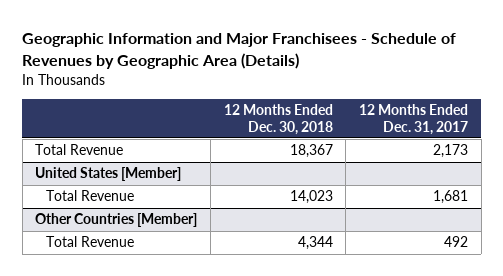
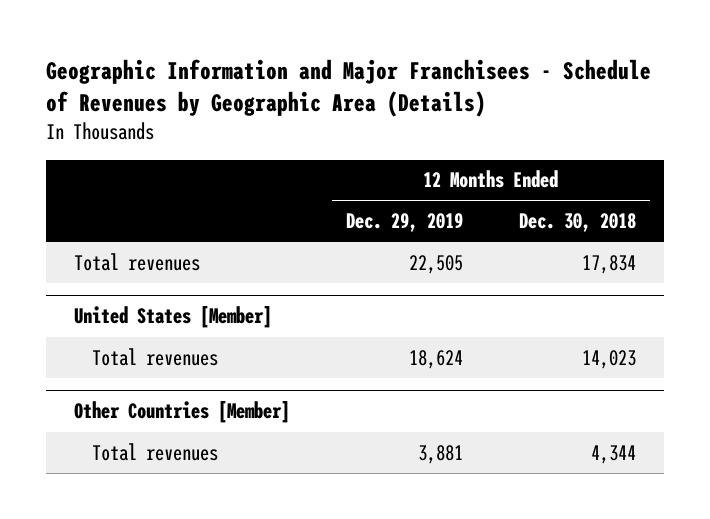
- | 12 Months Ended Dec. 30, 2018 | 12 Months Ended Dec. 31, 2017
+ | 12 Months Ended Dec. 29, 2019 | 12 Months Ended Dec. 30, 2018
- Total Revenue | 18,367 | 2,173
+ Total revenues | 22,505 | 17,834
@ United States [Member]
- Total Revenue | 14,023 | 1,681
+ Total revenues | 18,624 | 14,023
@ Other Countries [Member]
- Total Revenue | 4,344 | 492
+ Total revenues | 3,881 | 4,344

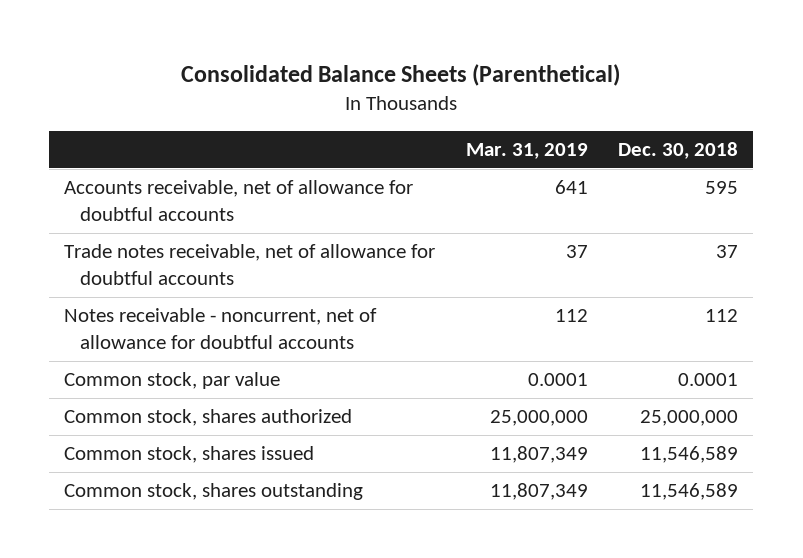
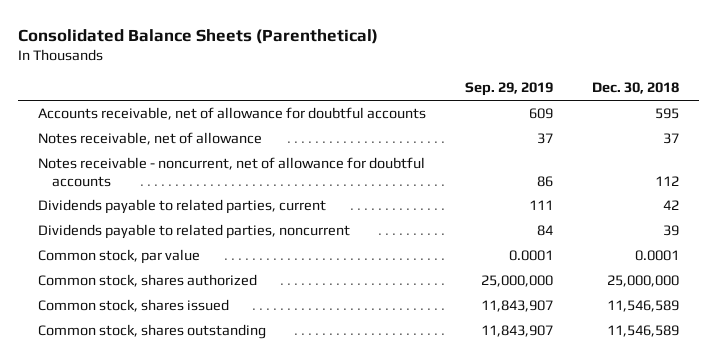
- | Mar. 31, 2019 | Dec. 30, 2018
+ | Sep. 29, 2019 | Dec. 30, 2018
- Trade notes receivable, net of allowance for doubtful accounts | 37 | 37
+ Notes receivable, net of allowance | 37 | 37
+ Dividends payable to related parties, current | 111 | 42
+ Dividends payable to related parties, noncurrent | 84 | 39

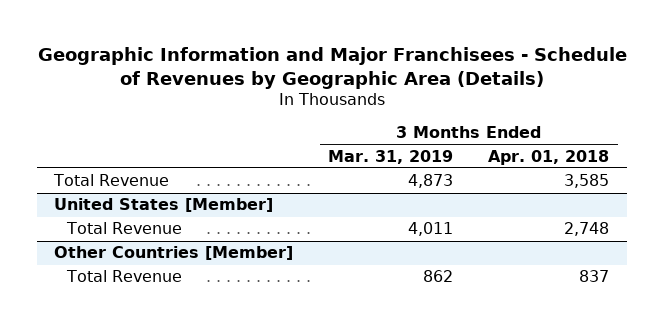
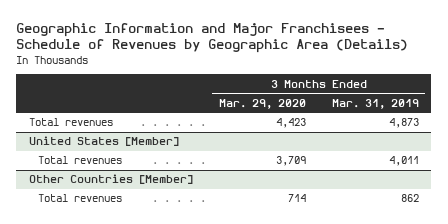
- | 3 Months Ended Mar. 31, 2019 | 3 Months Ended Apr. 01, 2018
+ | 3 Months Ended Mar. 29, 2020 | 3 Months Ended Mar. 31, 2019
- Total Revenue | 4,873 | 3,585
+ Total revenues | 4,423 | 4,873
@ United States [Member]
- Total Revenue | 4,011 | 2,748
+ Total revenues | 3,709 | 4,011
@ Other Countries [Member]
- Total Revenue | 862 | 837
+ Total revenues | 714 | 862

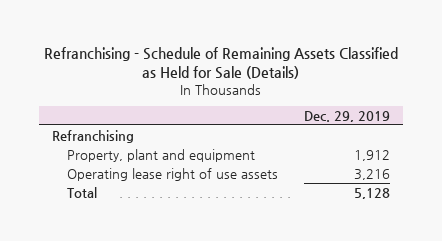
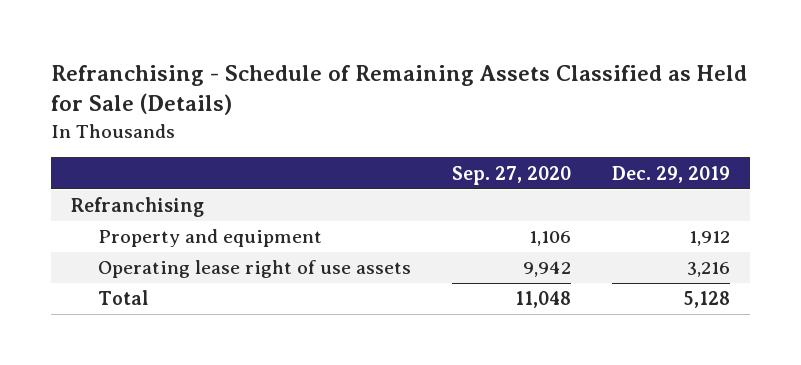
- | Dec. 29, 2019
+ | Sep. 27, 2020 | Dec. 29, 2019
- Property, plant and equipment | 1,912
+ Property and equipment | 1,106 | 1,912

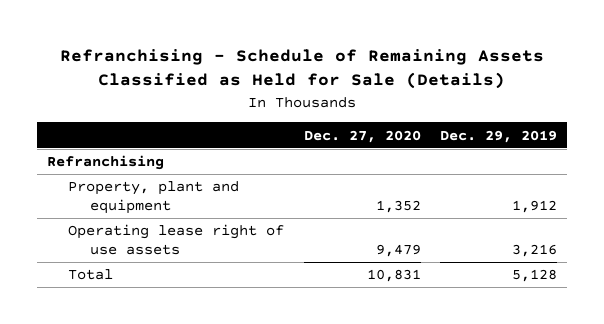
- | Sep. 27, 2020 | Dec. 29, 2019
+ | Dec. 27, 2020 | Dec. 29, 2019
- Property and equipment | 1,106 | 1,912
+ Property, plant and equipment | 1,352 | 1,912

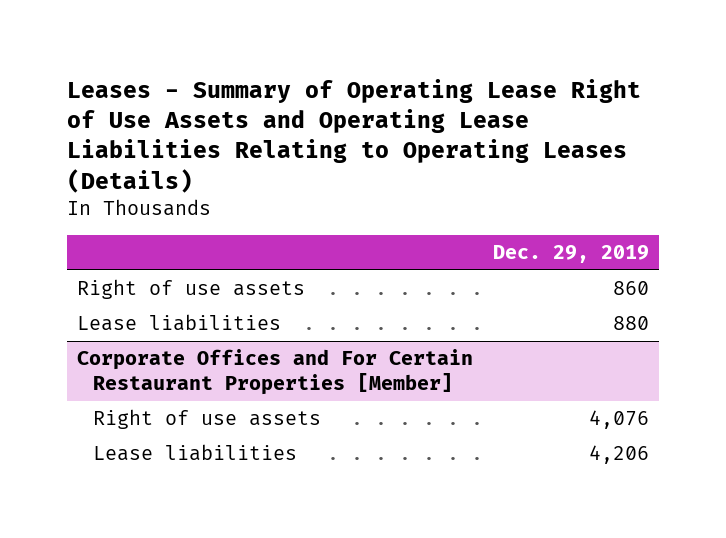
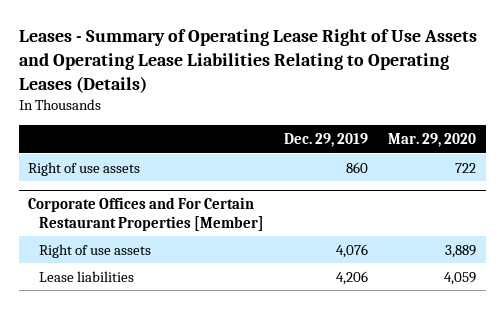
- | Dec. 29, 2019
+ | Dec. 29, 2019 | Mar. 29, 2020
- Lease liabilities | 880

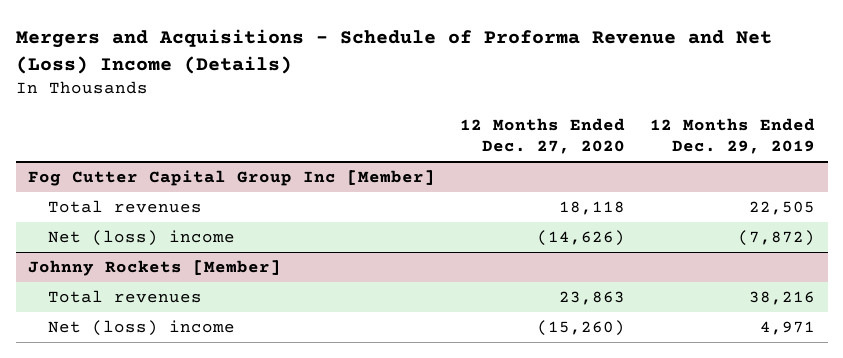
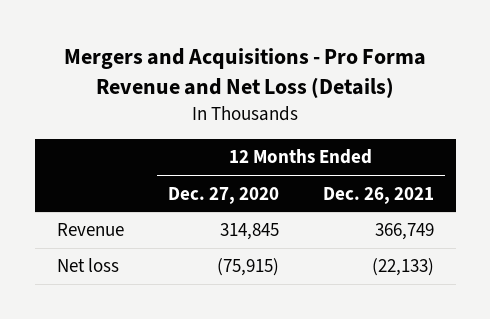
- Mergers and Acquisitions - Schedule of Proforma Revenue and Net (Loss) Income (Details)
+ Mergers and Acquisitions - Pro Forma Revenue and Net Loss (Details)
- | 12 Months Ended Dec. 27, 2020 | 12 Months Ended Dec. 29, 2019
+ | 12 Months Ended Dec. 27, 2020 | 12 Months Ended Dec. 26, 2021
- Fog Cutter Capital Group Inc [Member]
- Total revenues | 18,118 | 22,505
- Net (loss) income | (14,626) | (7,872)
- Johnny Rockets [Member]
- Total revenues | 23,863 | 38,216
- Net (loss) income | (15,260) | 4,971
+ Revenue | 314,845 | 366,749
+ Net loss | (75,915) | (22,133)

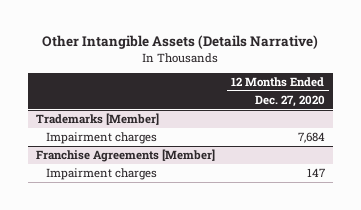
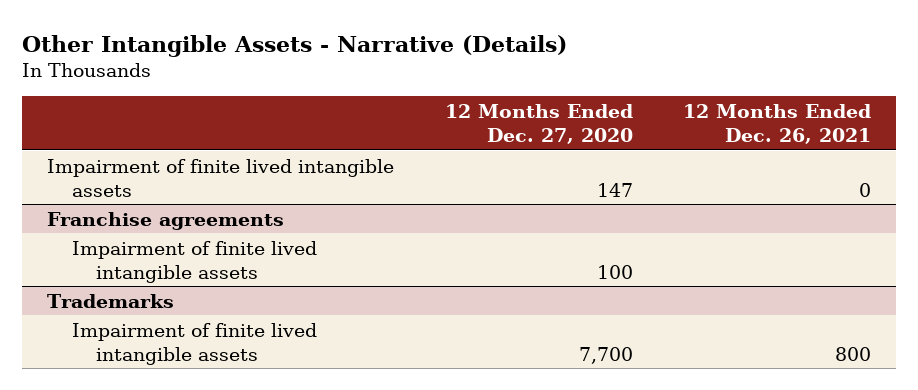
- Other Intangible Assets (Details Narrative)
+ Other Intangible Assets - Narrative (Details)
- | 12 Months Ended Dec. 27, 2020
+ | 12 Months Ended Dec. 27, 2020 | 12 Months Ended Dec. 26, 2021
- Trademarks [Member]
- Impairment charges | 7,684
- Franchise Agreements [Member]
- Impairment charges | 147
+ Impairment of finite lived intangible assets | 147 | 0
+ Franchise agreements
+ Impairment of finite lived intangible assets | 100 |
+ Trademarks
+ Impairment of finite lived intangible assets | 7,700 | 800

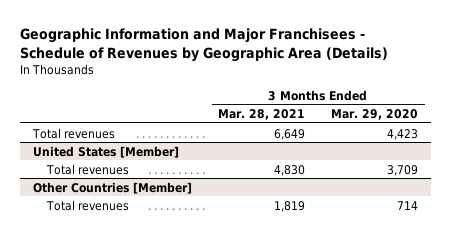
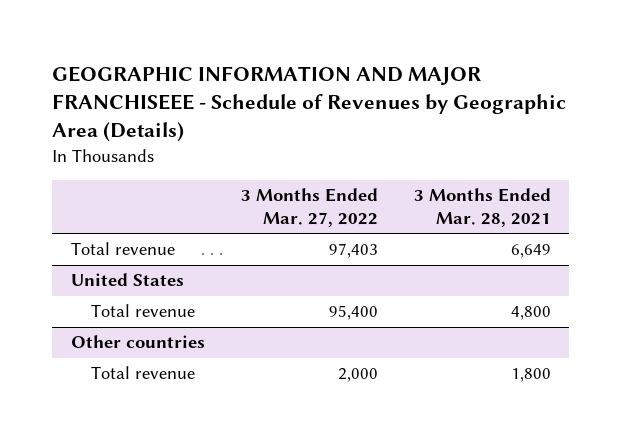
- Geographic Information and Major Franchisees - Schedule of Revenues by Geographic Area (Details)
+ GEOGRAPHIC INFORMATION AND MAJOR FRANCHISEEE - Schedule of Revenues by Geographic Area (Details)
- | 3 Months Ended Mar. 28, 2021 | 3 Months Ended Mar. 29, 2020
+ | 3 Months Ended Mar. 27, 2022 | 3 Months Ended Mar. 28, 2021
- Total revenues | 6,649 | 4,423
- United States [Member]
- Total revenues | 4,830 | 3,709
- Other Countries [Member]
- Total revenues | 1,819 | 714
+ Total revenue | 97,403 | 6,649
+ United States
+ Total revenue | 95,400 | 4,800
+ Other countries
+ Total revenue | 2,000 | 1,800

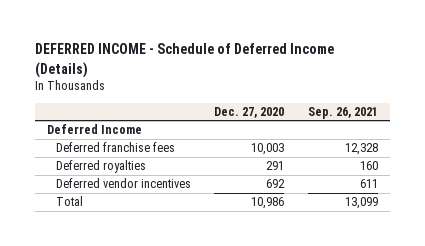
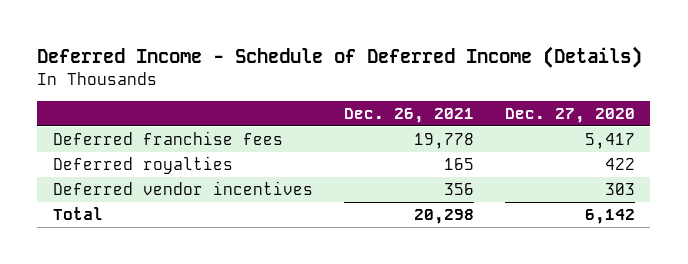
- DEFERRED INCOME - Schedule of Deferred Income (Details)
+ Deferred Income - Schedule of Deferred Income (Details)
- | Dec. 27, 2020 | Sep. 26, 2021
+ | Dec. 26, 2021 | Dec. 27, 2020
- Deferred Income
- Deferred franchise fees | 10,003 | 12,328
- Deferred royalties | 291 | 160
- Deferred vendor incentives | 692 | 611
- Total | 10,986 | 13,099
+ Deferred franchise fees | 19,778 | 5,417
+ Deferred royalties | 165 | 422
+ Deferred vendor incentives | 356 | 303
+ Total | 20,298 | 6,142

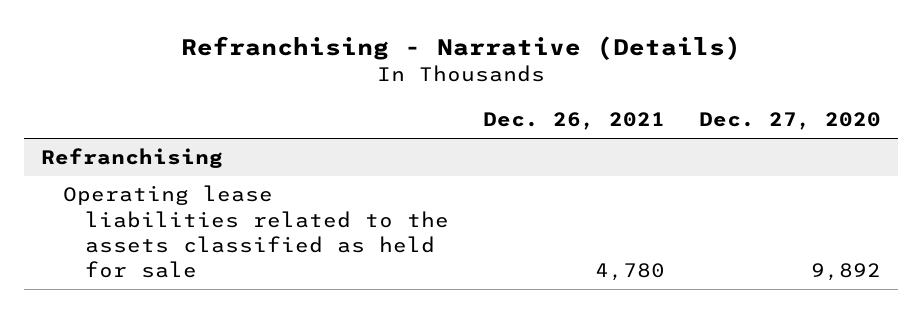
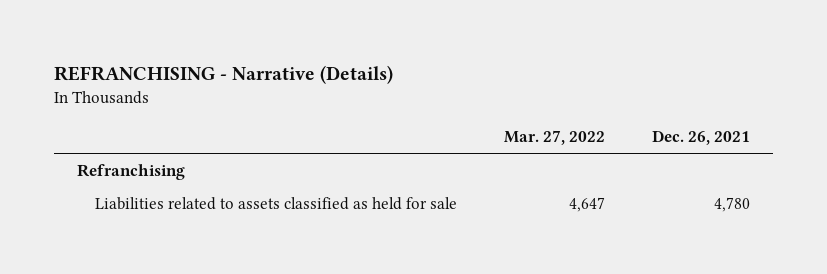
- Refranchising - Narrative (Details)
+ REFRANCHISING - Narrative (Details)
- | Dec. 26, 2021 | Dec. 27, 2020
+ | Mar. 27, 2022 | Dec. 26, 2021
- Operating lease liabilities related to the assets classified as held for sale | 4,780 | 9,892
+ Liabilities related to assets classified as held for sale | 4,647 | 4,780

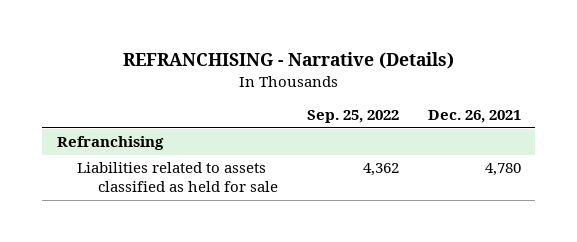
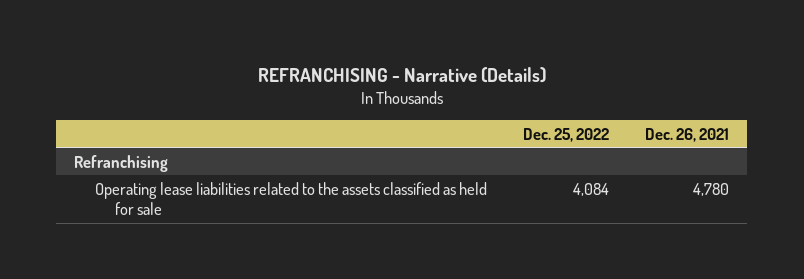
- | Sep. 25, 2022 | Dec. 26, 2021
+ | Dec. 25, 2022 | Dec. 26, 2021
- Liabilities related to assets classified as held for sale | 4,362 | 4,780
+ Operating lease liabilities related to the assets classified as held for sale | 4,084 | 4,780

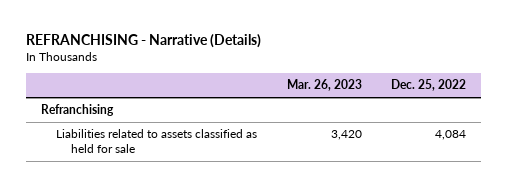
- | Dec. 25, 2022 | Dec. 26, 2021
+ | Mar. 26, 2023 | Dec. 25, 2022
- Operating lease liabilities related to the assets classified as held for sale | 4,084 | 4,780
+ Liabilities related to assets classified as held for sale | 3,420 | 4,084

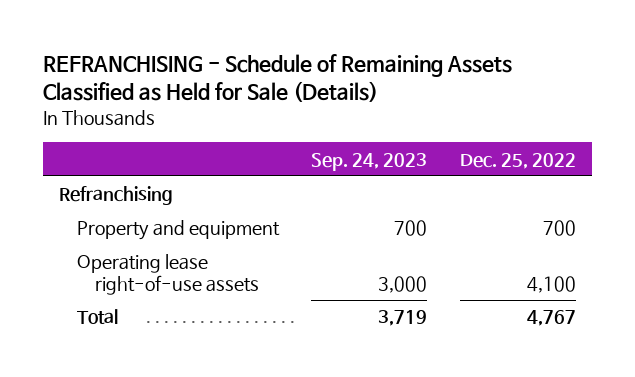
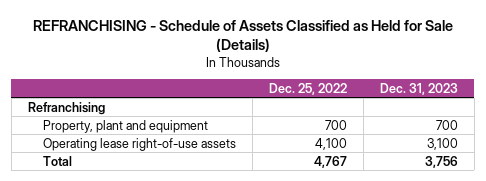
- REFRANCHISING - Schedule of Remaining Assets Classified as Held for Sale (Details)
+ REFRANCHISING - Schedule of Assets Classified as Held for Sale (Details)
- | Sep. 24, 2023 | Dec. 25, 2022
+ | Dec. 25, 2022 | Dec. 31, 2023
- Property and equipment | 700 | 700
+ Property, plant and equipment | 700 | 700

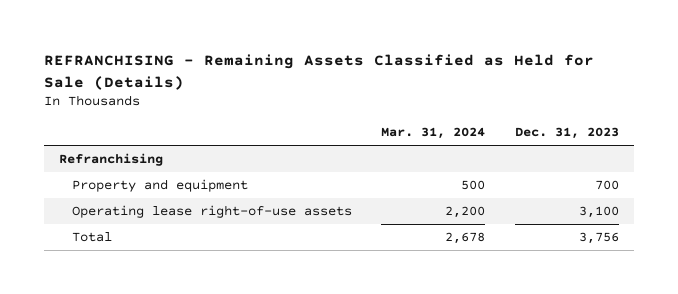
- REFRANCHISING - Schedule of Assets Classified as Held for Sale (Details)
+ REFRANCHISING - Remaining Assets Classified as Held for Sale (Details)
- | Dec. 25, 2022 | Dec. 31, 2023
+ | Mar. 31, 2024 | Dec. 31, 2023
- Property, plant and equipment | 700 | 700
+ Property and equipment | 500 | 700

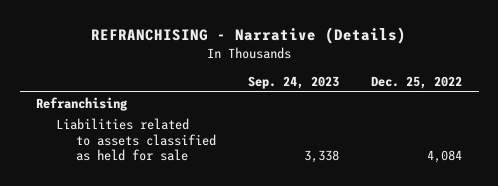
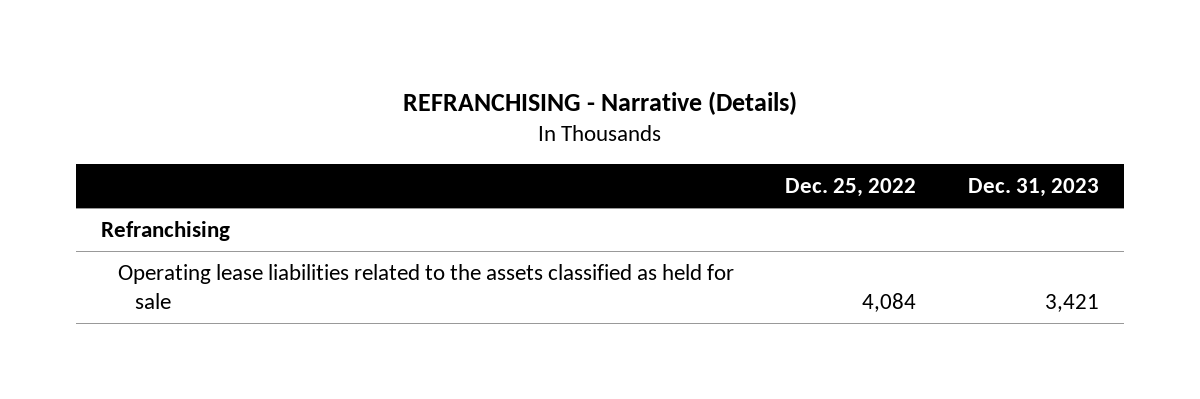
- | Sep. 24, 2023 | Dec. 25, 2022
+ | Dec. 25, 2022 | Dec. 31, 2023
- Liabilities related to assets classified as held for sale | 3,338 | 4,084
+ Operating lease liabilities related to the assets classified as held for sale | 4,084 | 3,421

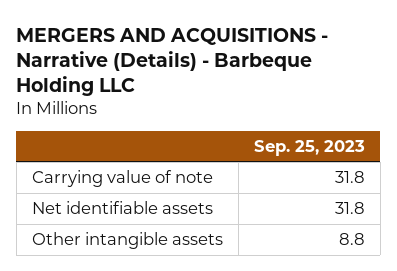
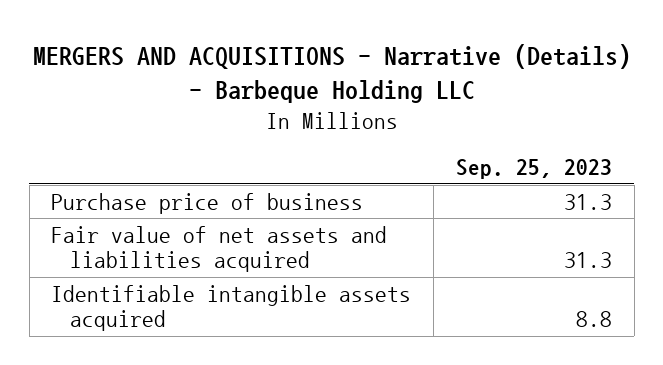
- Carrying value of note | 31.8
- Net identifiable assets | 31.8
- Other intangible assets | 8.8
+ Purchase price of business | 31.3
+ Fair value of net assets and liabilities acquired | 31.3
+ Identifiable intangible assets acquired | 8.8

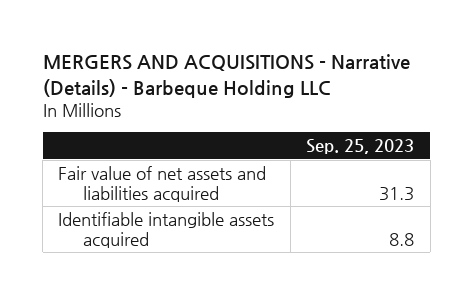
- Purchase price of business | 31.3

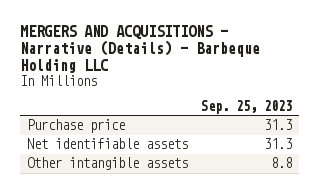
- Fair value of net assets and liabilities acquired | 31.3
- Identifiable intangible assets acquired | 8.8
+ Purchase price | 31.3
+ Net identifiable assets | 31.3
+ Other intangible assets | 8.8

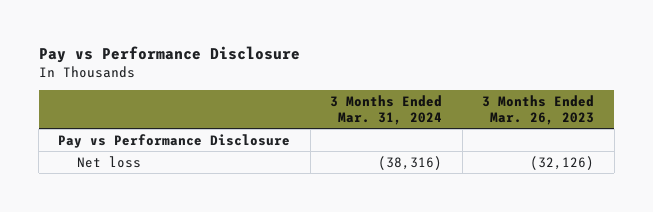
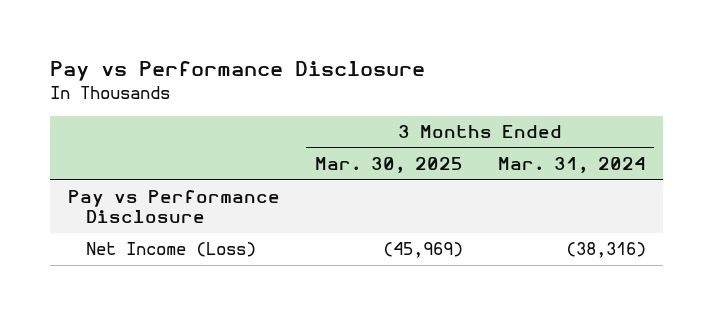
- | 3 Months Ended Mar. 31, 2024 | 3 Months Ended Mar. 26, 2023
+ | 3 Months Ended Mar. 30, 2025 | 3 Months Ended Mar. 31, 2024
- Net loss | (38,316) | (32,126)
+ Net Income (Loss) | (45,969) | (38,316)

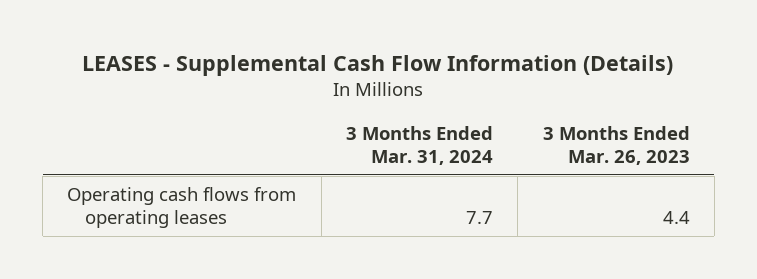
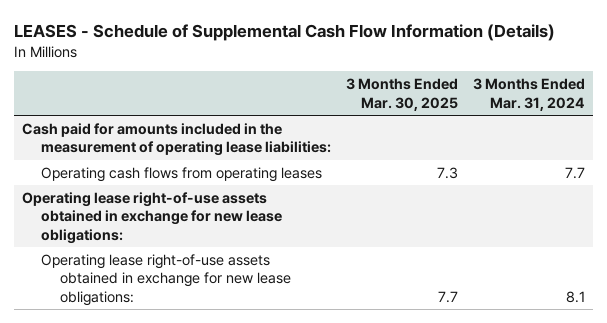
- LEASES - Supplemental Cash Flow Information (Details)
+ LEASES - Schedule of Supplemental Cash Flow Information (Details)
- | 3 Months Ended Mar. 31, 2024 | 3 Months Ended Mar. 26, 2023
+ | 3 Months Ended Mar. 30, 2025 | 3 Months Ended Mar. 31, 2024
+ Cash paid for amounts included in the measurement of operating lease liabilities:
+ Operating lease right-of-use assets obtained in exchange for new lease obligations:
+ Operating lease right-of-use assets obtained in exchange for new lease obligations: | 7.7 | 8.1

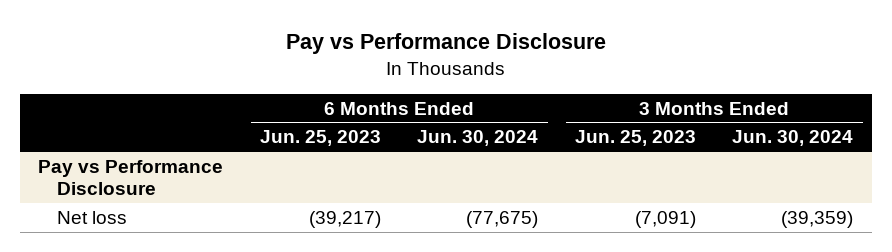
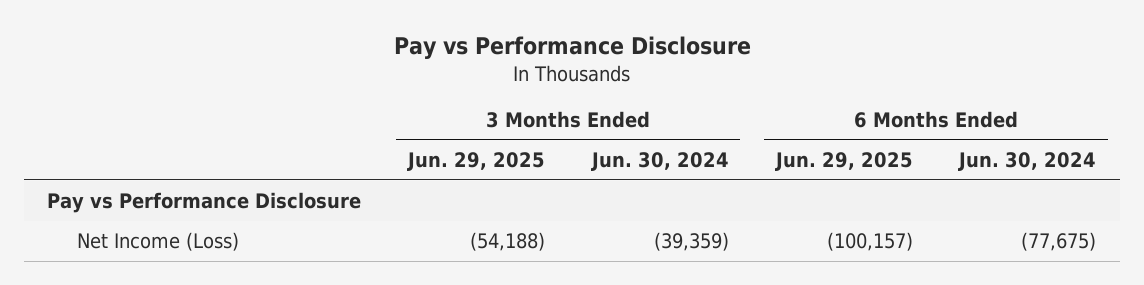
- | 6 Months Ended Jun. 25, 2023 | 6 Months Ended Jun. 30, 2024 | 3 Months Ended Jun. 25, 2023 | 3 Months Ended Jun. 30, 2024
+ | 3 Months Ended Jun. 29, 2025 | 3 Months Ended Jun. 30, 2024 | 6 Months Ended Jun. 29, 2025 | 6 Months Ended Jun. 30, 2024
- Net loss | (39,217) | (77,675) | (7,091) | (39,359)
+ Net Income (Loss) | (54,188) | (39,359) | (100,157) | (77,675)

